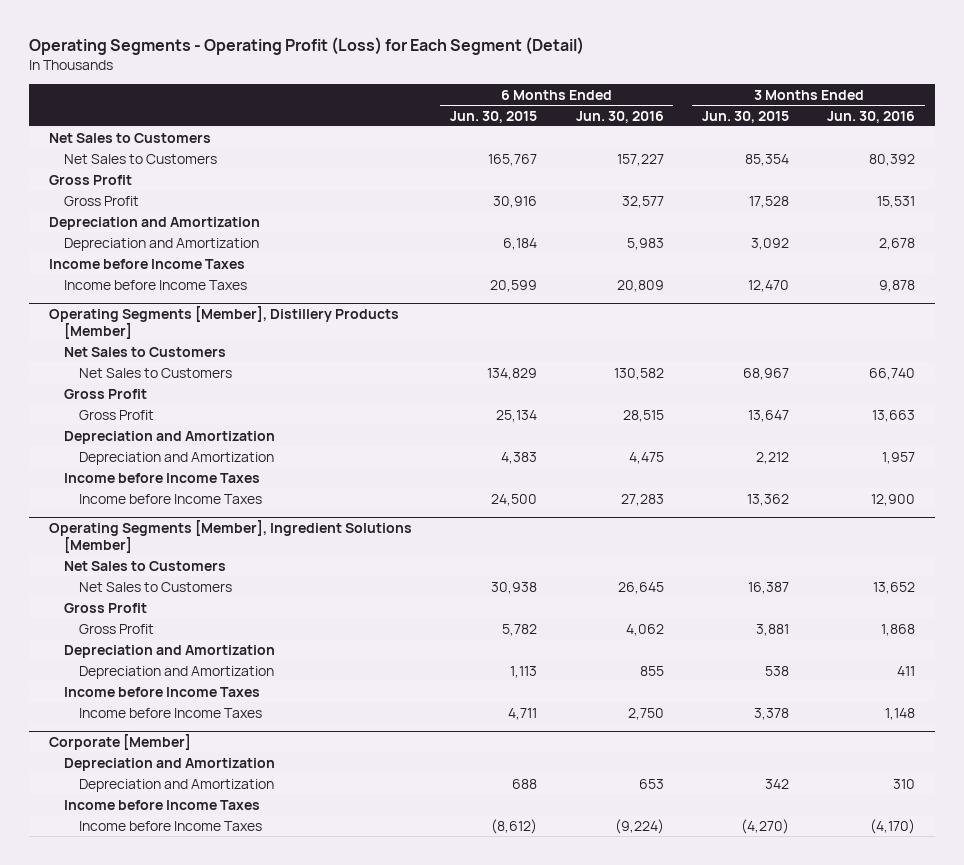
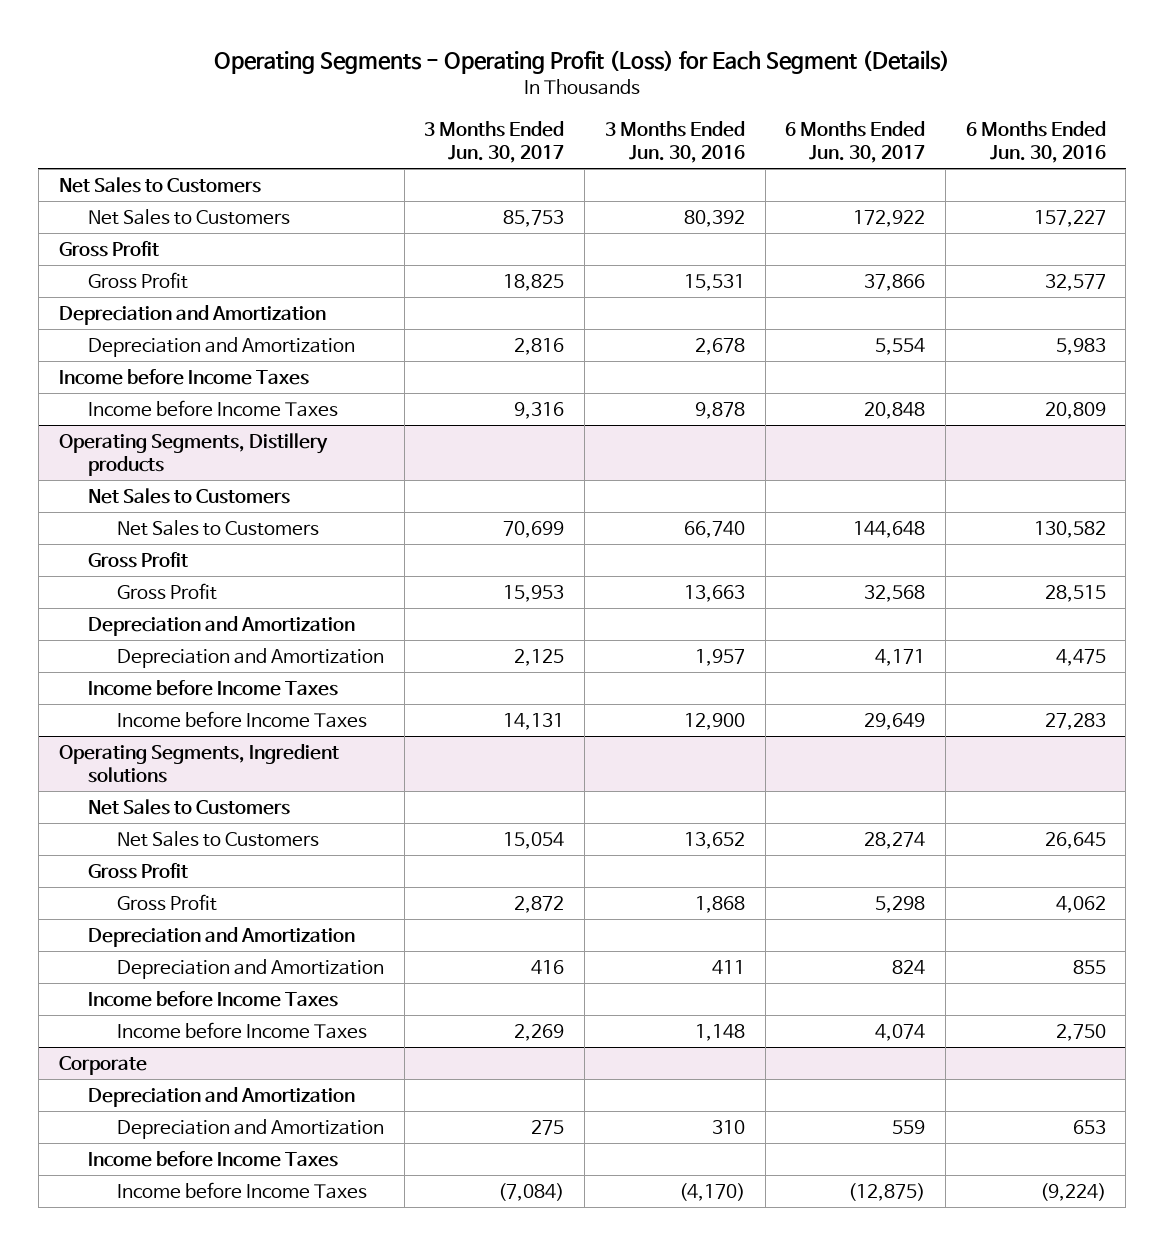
- Operating Segments - Operating Profit (Loss) for Each Segment (Detail)
+ Operating Segments - Operating Profit (Loss) for Each Segment (Details)
- | 6 Months Ended Jun. 30, 2015 | 6 Months Ended Jun. 30, 2016 | 3 Months Ended Jun. 30, 2015 | 3 Months Ended Jun. 30, 2016
+ | 3 Months Ended Jun. 30, 2017 | 3 Months Ended Jun. 30, 2016 | 6 Months Ended Jun. 30, 2017 | 6 Months Ended Jun. 30, 2016
- Operating Segments [Member], Distillery Products [Member]
+ Operating Segments, Distillery products
- Operating Segments [Member], Ingredient Solutions [Member]
+ Operating Segments, Ingredient solutions
- Corporate [Member]
+ Corporate

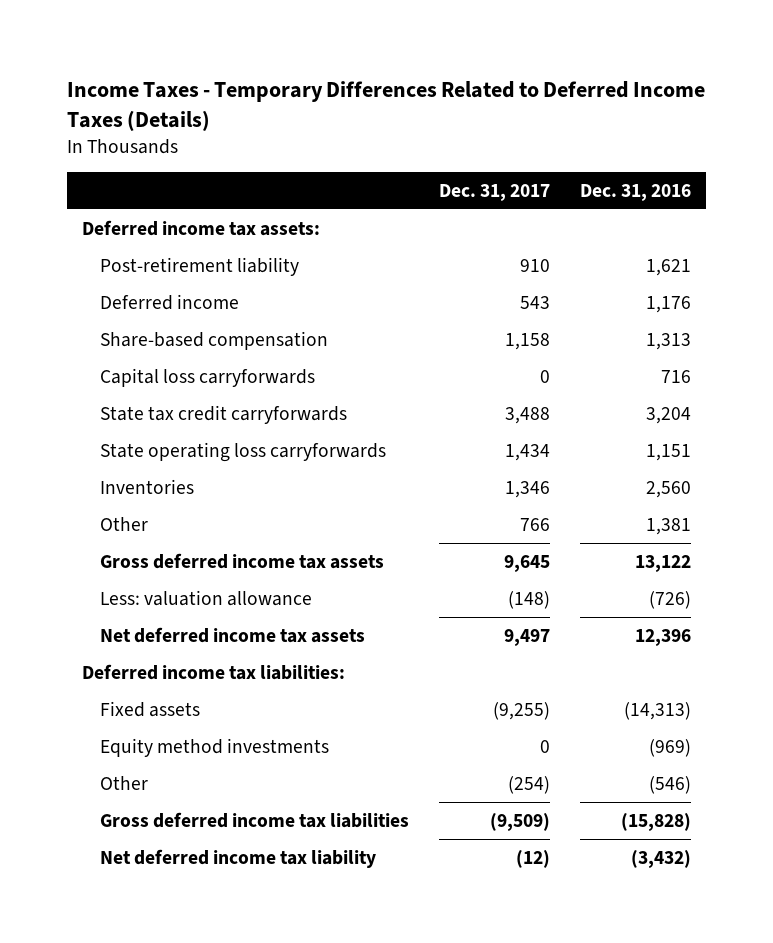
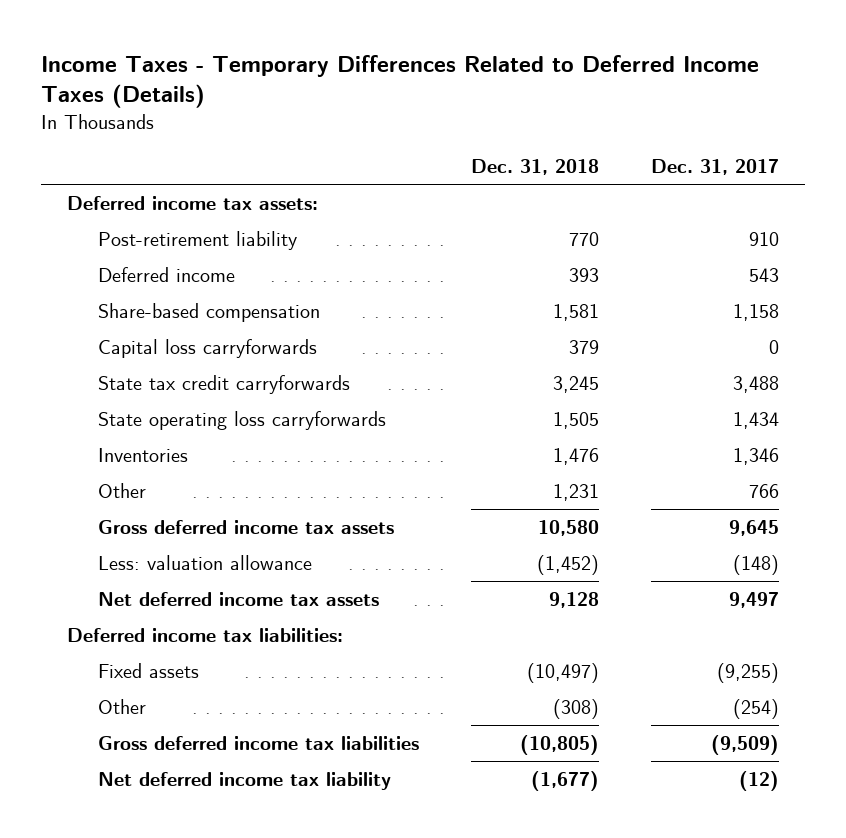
- | Dec. 31, 2017 | Dec. 31, 2016
+ | Dec. 31, 2018 | Dec. 31, 2017
- Equity method investments | 0 | (969)

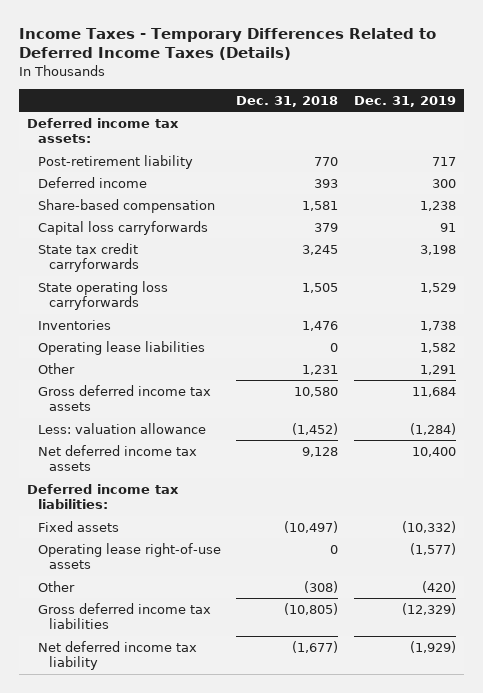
- | Dec. 31, 2018 | Dec. 31, 2017
+ | Dec. 31, 2018 | Dec. 31, 2019
+ Operating lease liabilities | 0 | 1,582
+ Operating lease right-of-use assets | 0 | (1,577)

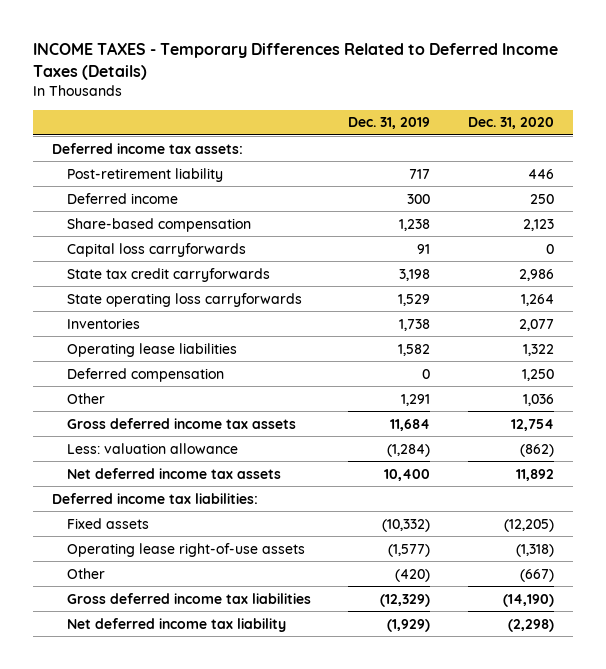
- Income Taxes - Temporary Differences Related to Deferred Income Taxes (Details)
+ INCOME TAXES - Temporary Differences Related to Deferred Income Taxes (Details)
- | Dec. 31, 2018 | Dec. 31, 2019
+ | Dec. 31, 2019 | Dec. 31, 2020
+ Deferred compensation | 0 | 1,250

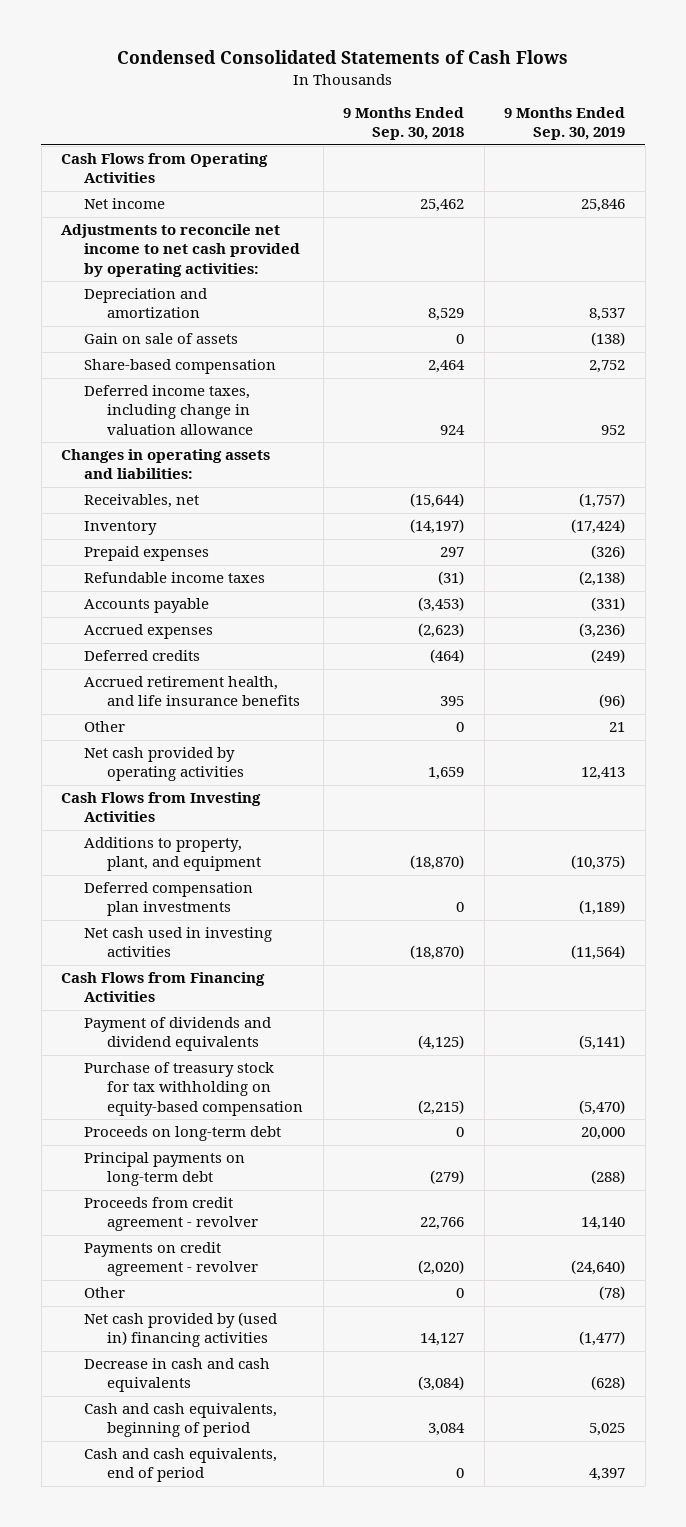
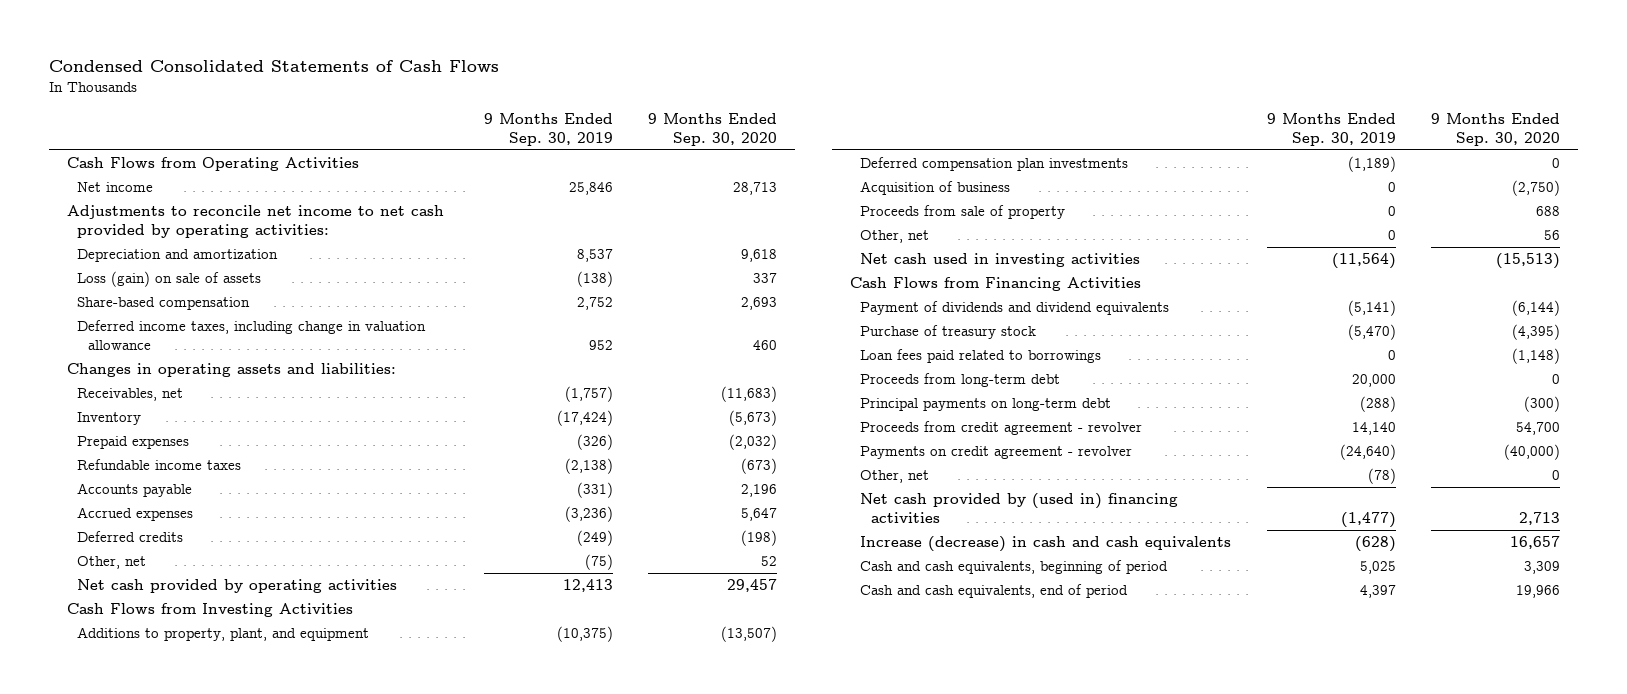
- | 9 Months Ended Sep. 30, 2018 | 9 Months Ended Sep. 30, 2019
+ | 9 Months Ended Sep. 30, 2019 | 9 Months Ended Sep. 30, 2020
- Gain on sale of assets | 0 | (138)
+ Loss (gain) on sale of assets | (138) | 337
- Accrued retirement health, and life insurance benefits | 395 | (96)
- Other | 0 | 21
+ Other, net | (75) | 52
+ Acquisition of business | 0 | (2,750)
+ Proceeds from sale of property | 0 | 688
+ Other, net | 0 | 56
- Purchase of treasury stock for tax withholding on equity-based compensation | (2,215) | (5,470)
- Proceeds on long-term debt | 0 | 20,000
+ Purchase of treasury stock | (5,470) | (4,395)
+ Loan fees paid related to borrowings | 0 | (1,148)
+ Proceeds from long-term debt | 20,000 | 0
- Other | 0 | (78)
+ Other, net | (78) | 0
- Decrease in cash and cash equivalents | (3,084) | (628)
+ Increase (decrease) in cash and cash equivalents | (628) | 16,657

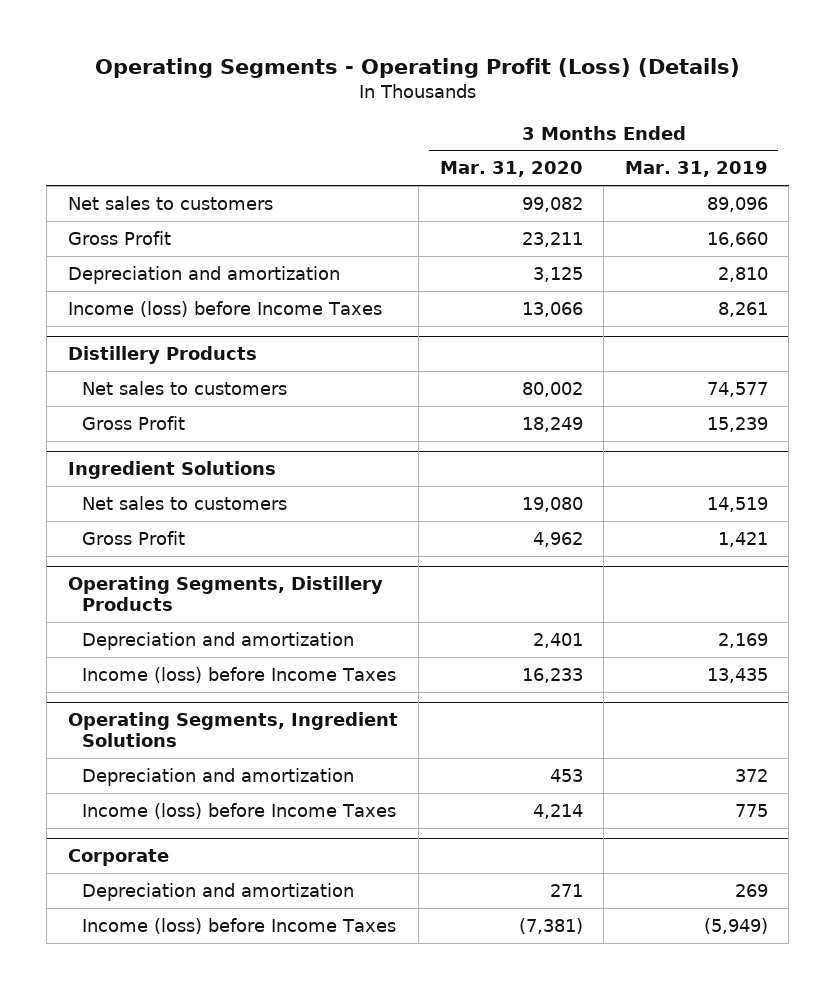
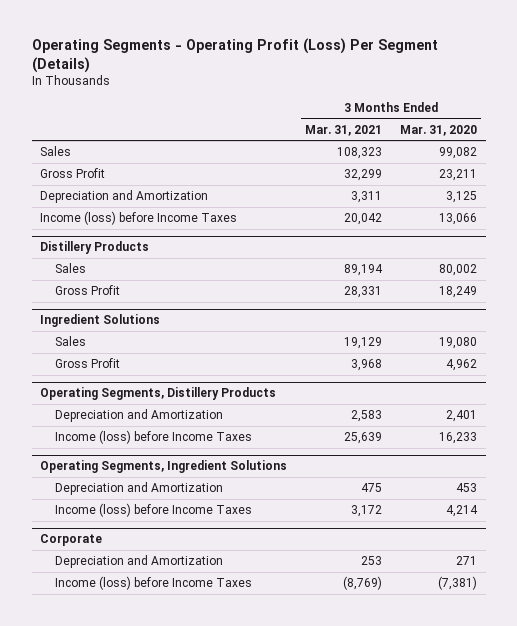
- Operating Segments - Operating Profit (Loss) (Details)
+ Operating Segments - Operating Profit (Loss) Per Segment (Details)
- | 3 Months Ended Mar. 31, 2020 | 3 Months Ended Mar. 31, 2019
+ | 3 Months Ended Mar. 31, 2021 | 3 Months Ended Mar. 31, 2020
- Net sales to customers | 99,082 | 89,096
+ Sales | 108,323 | 99,082
- Depreciation and amortization | 3,125 | 2,810
+ Depreciation and Amortization | 3,311 | 3,125
@ Distillery Products
- Net sales to customers | 80,002 | 74,577
+ Sales | 89,194 | 80,002
@ Ingredient Solutions
- Net sales to customers | 19,080 | 14,519
+ Sales | 19,129 | 19,080
@ Operating Segments, Distillery Products
- Depreciation and amortization | 2,401 | 2,169
+ Depreciation and Amortization | 2,583 | 2,401
@ Operating Segments, Ingredient Solutions
- Depreciation and amortization | 453 | 372
+ Depreciation and Amortization | 475 | 453
@ Corporate
- Depreciation and amortization | 271 | 269
+ Depreciation and Amortization | 253 | 271

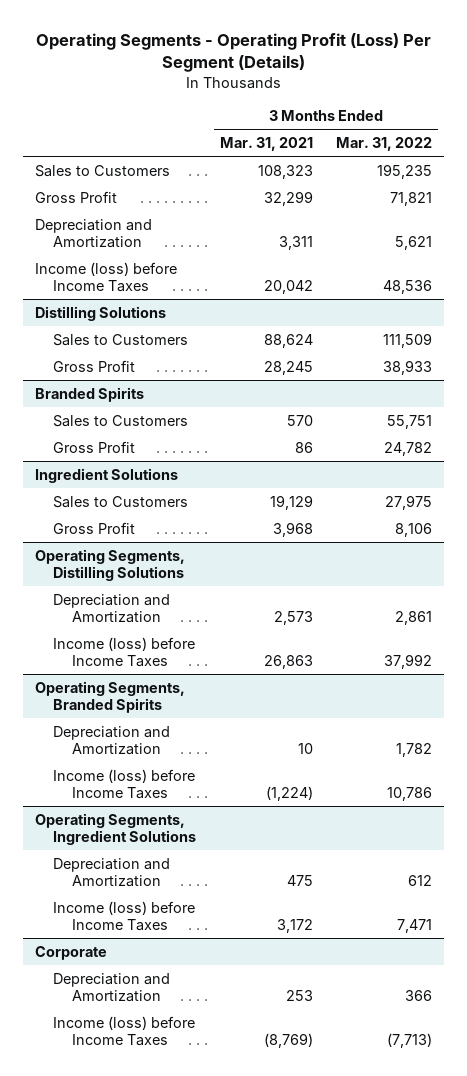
- | 3 Months Ended Mar. 31, 2021 | 3 Months Ended Mar. 31, 2020
+ | 3 Months Ended Mar. 31, 2021 | 3 Months Ended Mar. 31, 2022
- Sales | 108,323 | 99,082
+ Sales to Customers | 108,323 | 195,235
- Distillery Products
- Sales | 89,194 | 80,002
- Gross Profit | 28,331 | 18,249
+ Distilling Solutions
+ Sales to Customers | 88,624 | 111,509
+ Gross Profit | 28,245 | 38,933
+ Branded Spirits
+ Sales to Customers | 570 | 55,751
+ Gross Profit | 86 | 24,782
@ Ingredient Solutions
- Sales | 19,129 | 19,080
+ Sales to Customers | 19,129 | 27,975
- Operating Segments, Distillery Products
- Depreciation and Amortization | 2,583 | 2,401
- Income (loss) before Income Taxes | 25,639 | 16,233
+ Operating Segments, Distilling Solutions
+ Depreciation and Amortization | 2,573 | 2,861
+ Income (loss) before Income Taxes | 26,863 | 37,992
+ Operating Segments, Branded Spirits
+ Depreciation and Amortization | 10 | 1,782
+ Income (loss) before Income Taxes | (1,224) | 10,786

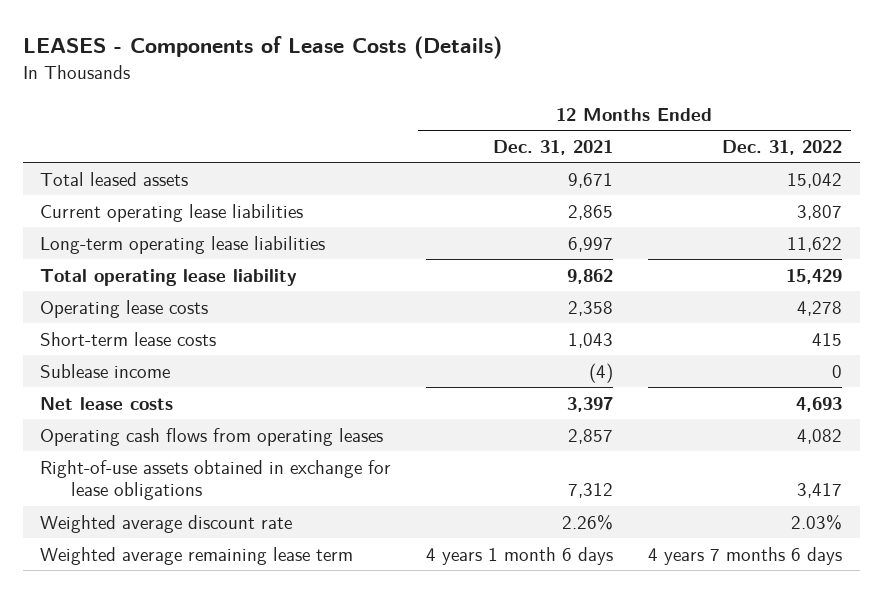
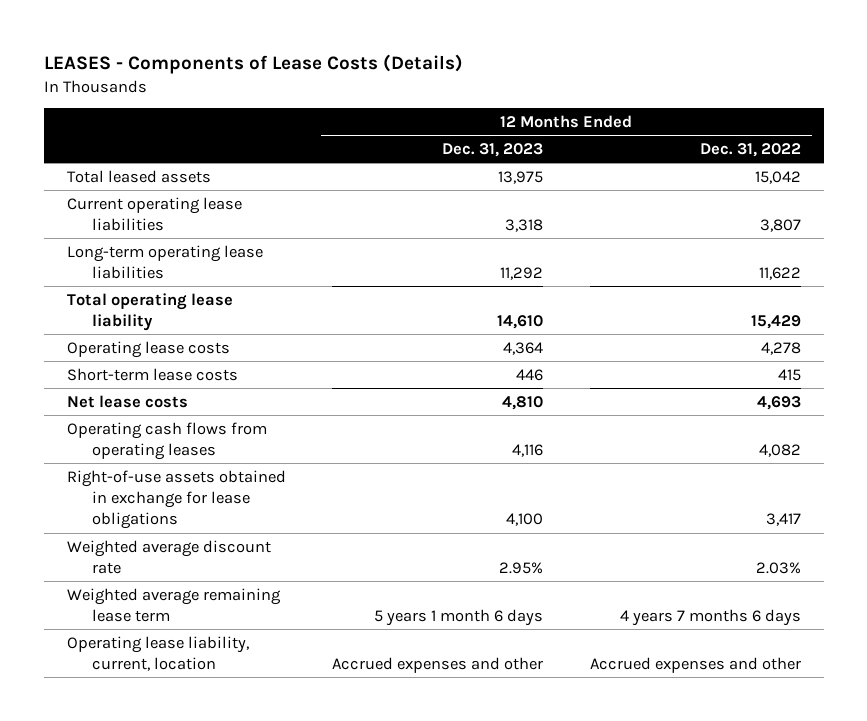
- | 12 Months Ended Dec. 31, 2021 | 12 Months Ended Dec. 31, 2022
+ | 12 Months Ended Dec. 31, 2023 | 12 Months Ended Dec. 31, 2022
- Sublease income | (4) | 0
+ Operating lease liability, current, location | Accrued expenses and other | Accrued expenses and other

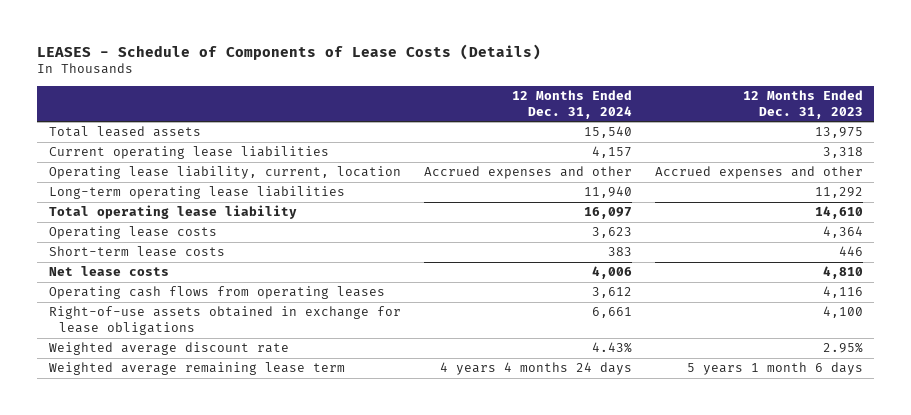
- LEASES - Components of Lease Costs (Details)
+ LEASES - Schedule of Components of Lease Costs (Details)
- | 12 Months Ended Dec. 31, 2023 | 12 Months Ended Dec. 31, 2022
+ | 12 Months Ended Dec. 31, 2024 | 12 Months Ended Dec. 31, 2023
moved up: Operating lease liability, current, location | Accrued expenses and other | Accrued expenses and other

